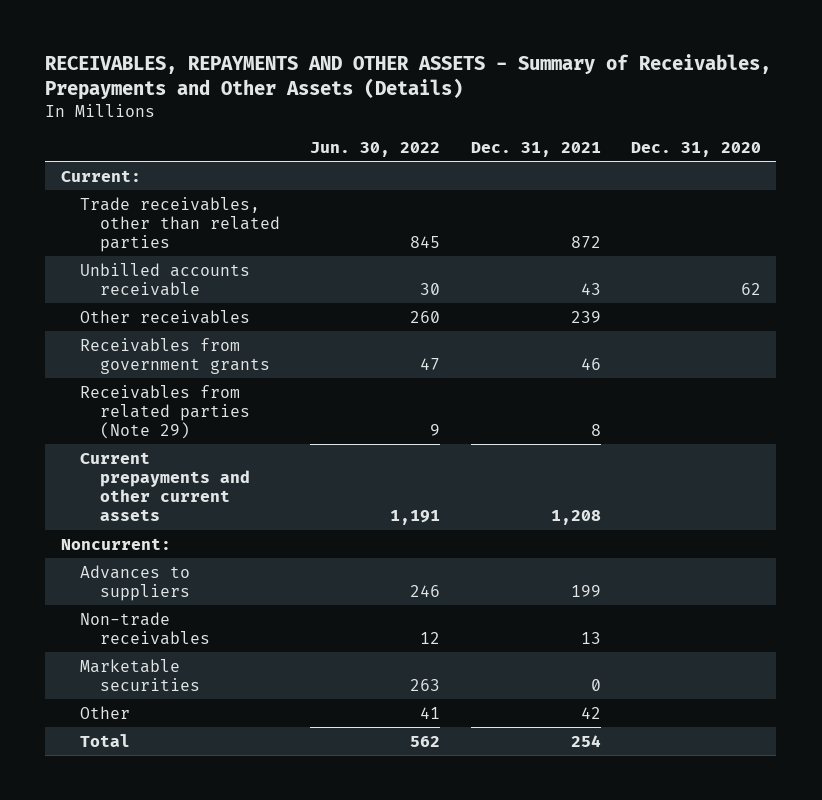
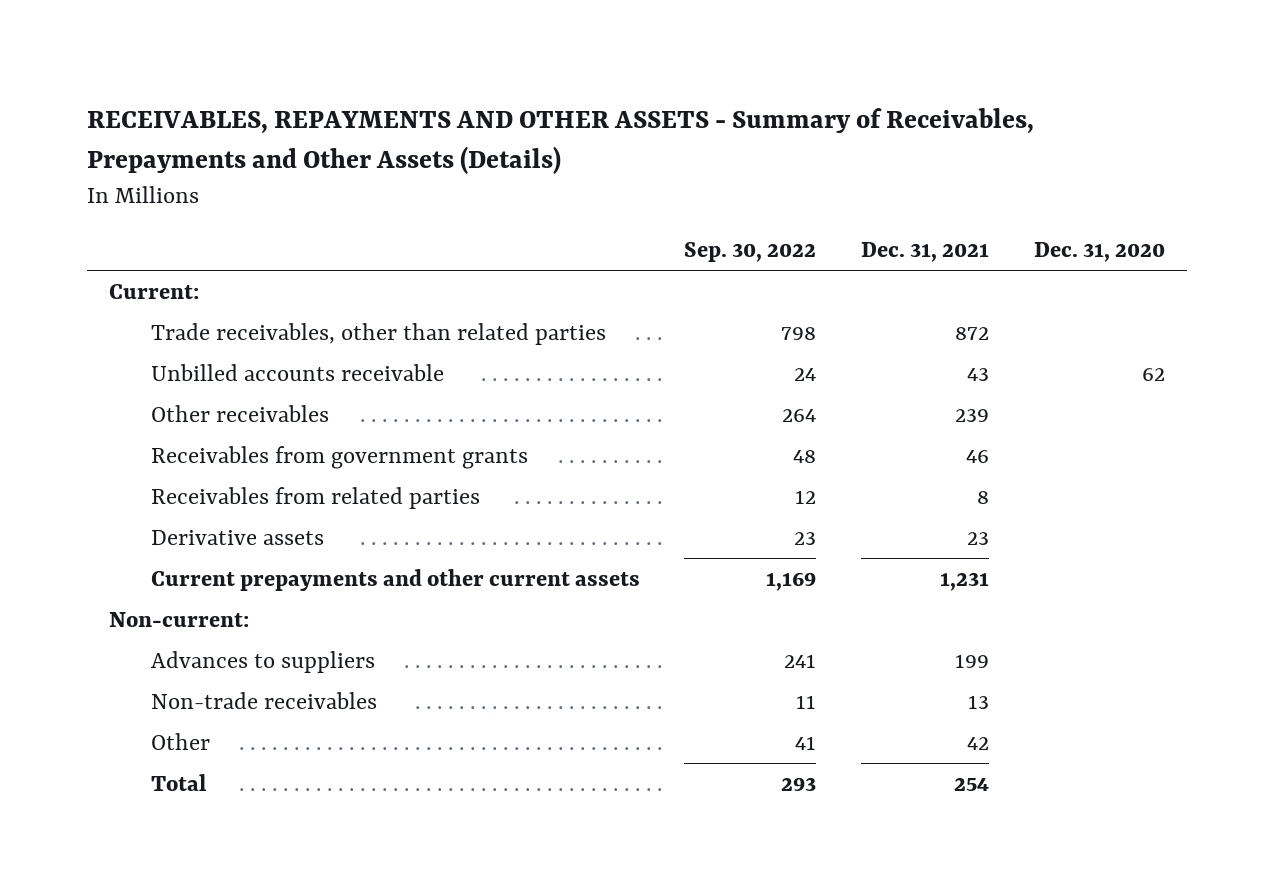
- | Jun. 30, 2022 | Dec. 31, 2021 | Dec. 31, 2020
+ | Sep. 30, 2022 | Dec. 31, 2021 | Dec. 31, 2020
- Receivables from related parties (Note 29) | 9 | 8 |
- Current prepayments and other current assets | 1,191 | 1,208 |
- Noncurrent:
+ Receivables from related parties | 12 | 8 |
+ Derivative assets | 23 | 23 |
+ Current prepayments and other current assets | 1,169 | 1,231 |
+ Non-current:
- Marketable securities | 263 | 0 |

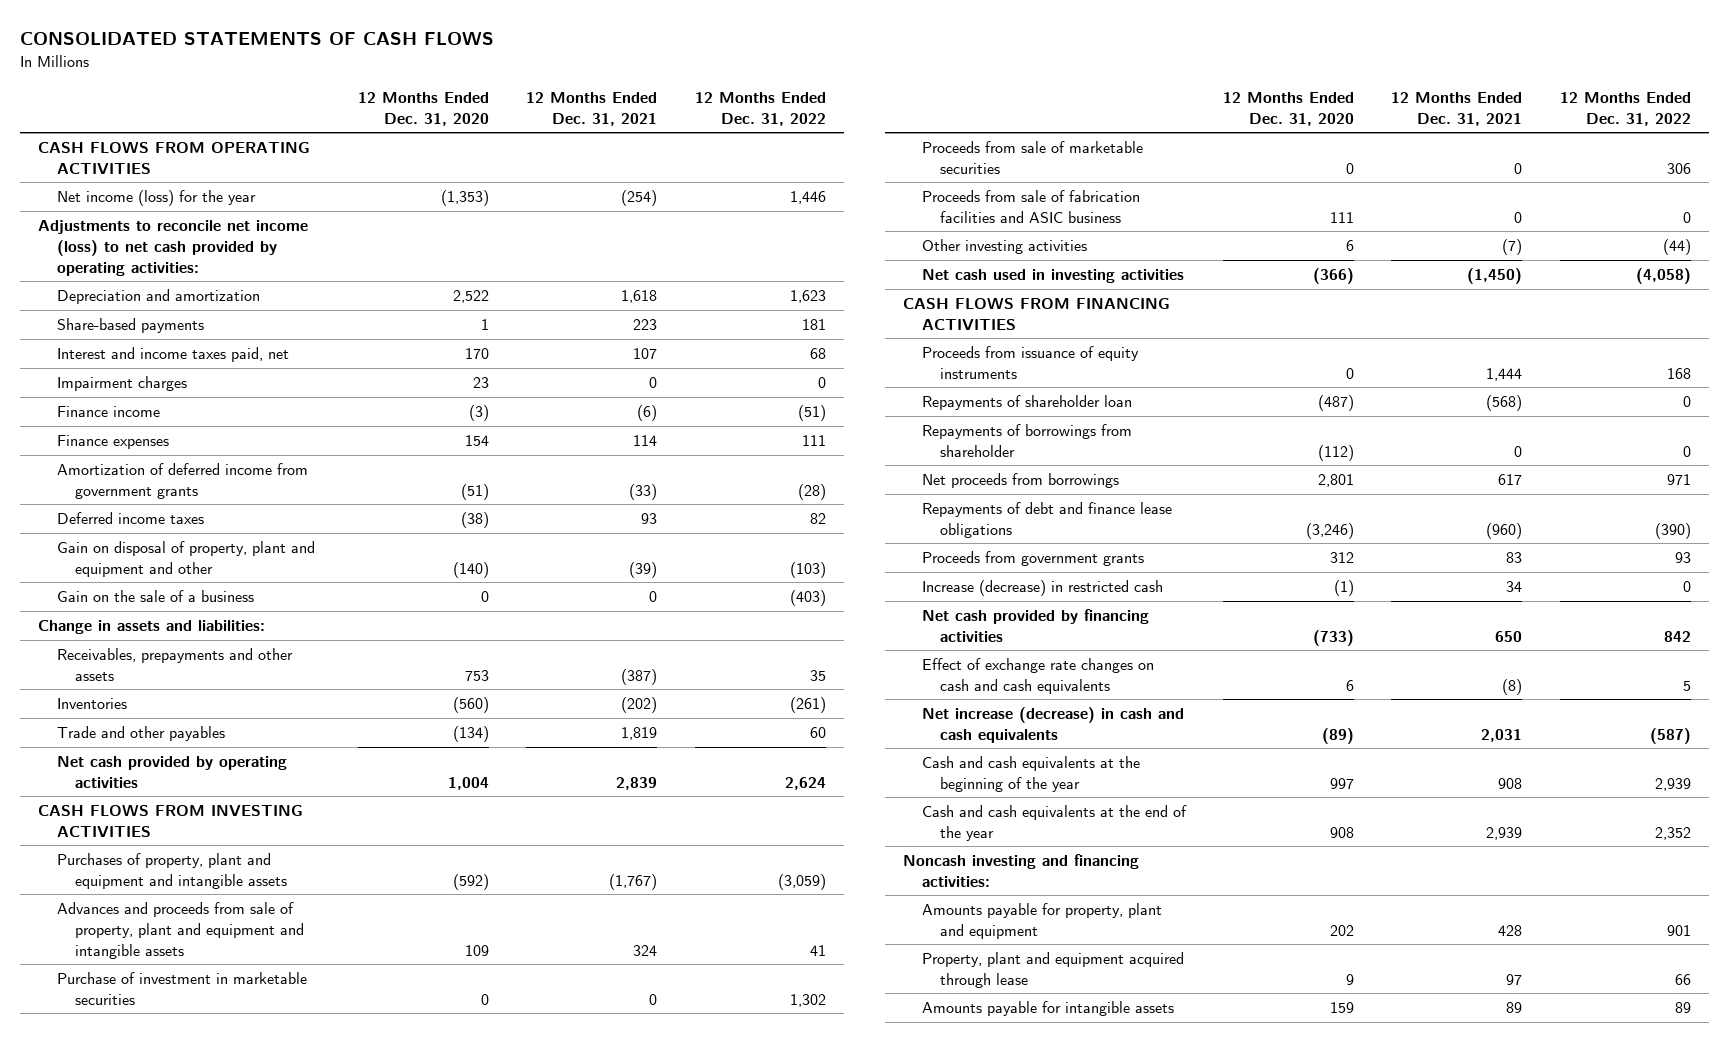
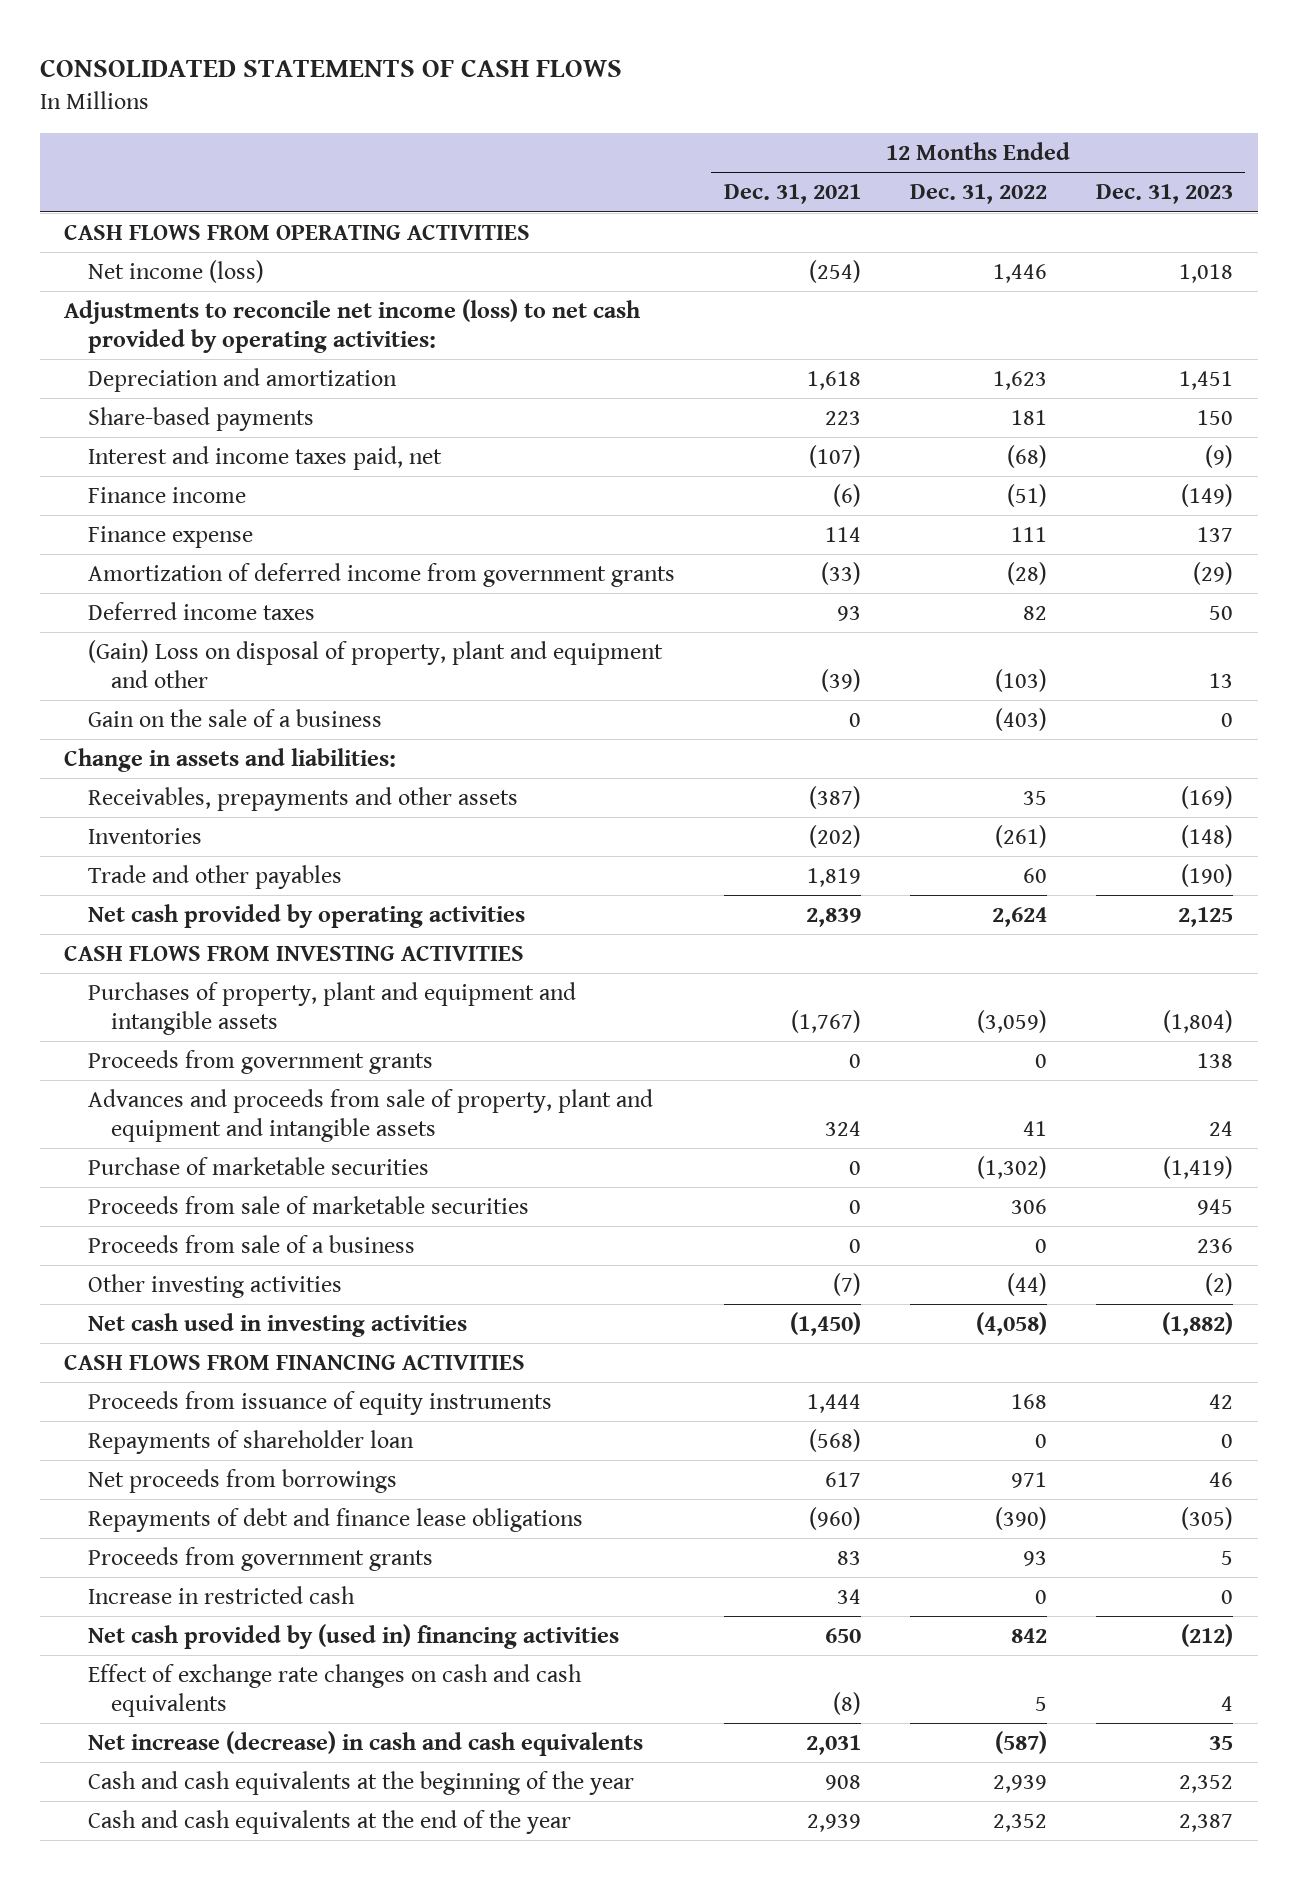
- | 12 Months Ended Dec. 31, 2020 | 12 Months Ended Dec. 31, 2021 | 12 Months Ended Dec. 31, 2022
+ | 12 Months Ended Dec. 31, 2021 | 12 Months Ended Dec. 31, 2022 | 12 Months Ended Dec. 31, 2023
- Net income (loss) for the year | (1,353) | (254) | 1,446
+ Net income (loss) | (254) | 1,446 | 1,018
- Interest and income taxes paid, net | 170 | 107 | 68
- Impairment charges | 23 | 0 | 0
+ Interest and income taxes paid, net | (107) | (68) | (9)
- Finance expenses | 154 | 114 | 111
+ Finance expense | 114 | 111 | 137
- Gain on disposal of property, plant and equipment and other | (140) | (39) | (103)
+ (Gain) Loss on disposal of property, plant and equipment and other | (39) | (103) | 13
+ Proceeds from government grants | 0 | 0 | 138
- Purchase of investment in marketable securities | 0 | 0 | 1,302
+ Purchase of marketable securities | 0 | (1,302) | (1,419)
- Proceeds from sale of fabrication facilities and ASIC business | 111 | 0 | 0
+ Proceeds from sale of a business | 0 | 0 | 236
- Repayments of borrowings from shareholder | (112) | 0 | 0
- Increase (decrease) in restricted cash | (1) | 34 | 0
- Net cash provided by financing activities | (733) | 650 | 842
+ Increase in restricted cash | 34 | 0 | 0
+ Net cash provided by (used in) financing activities | 650 | 842 | (212)
- Noncash investing and financing activities:
- Amounts payable for property, plant and equipment | 202 | 428 | 901
- Property, plant and equipment acquired through lease | 9 | 97 | 66
- Amounts payable for intangible assets | 159 | 89 | 89

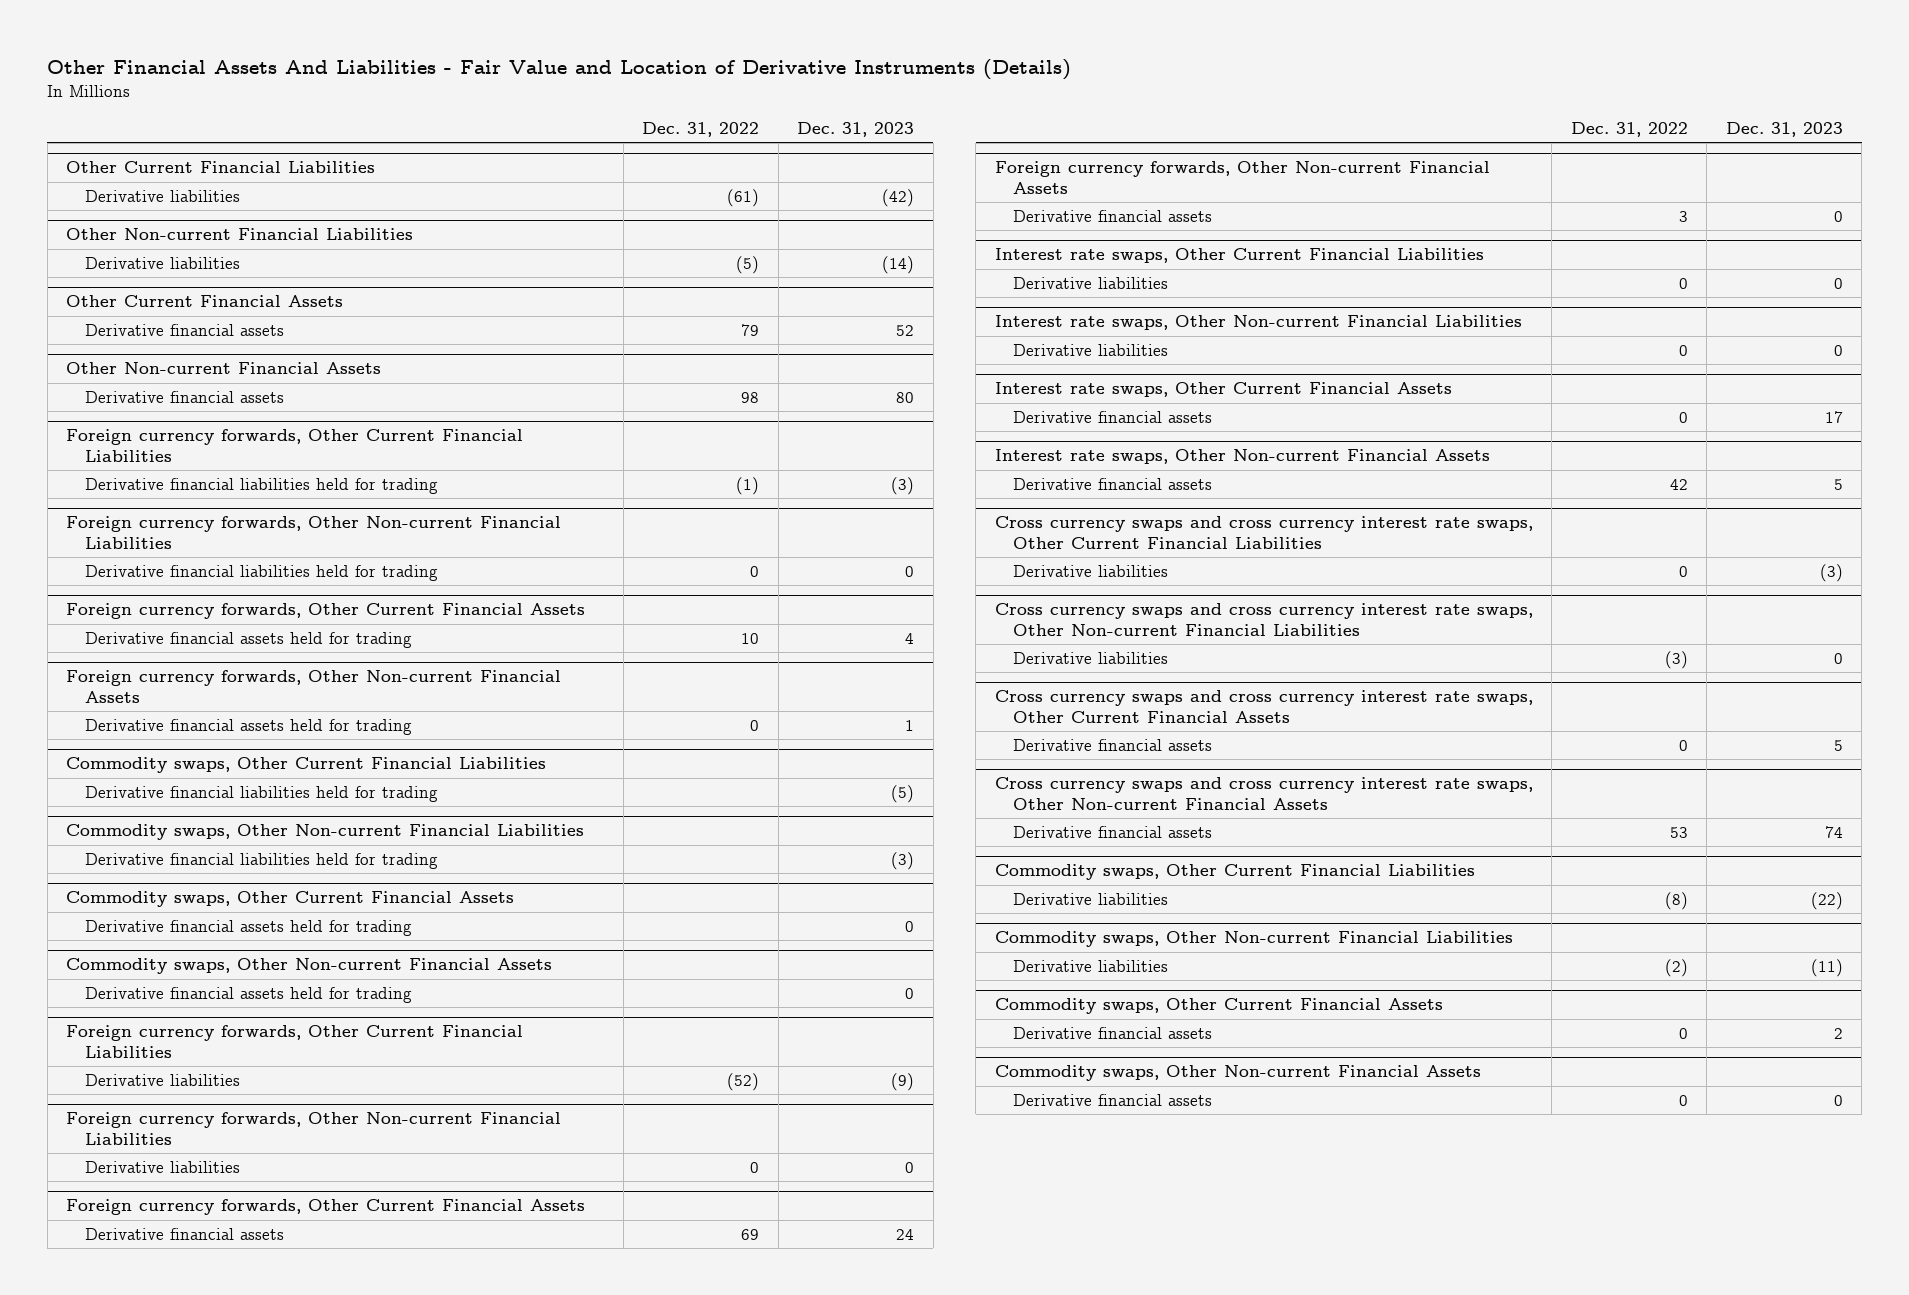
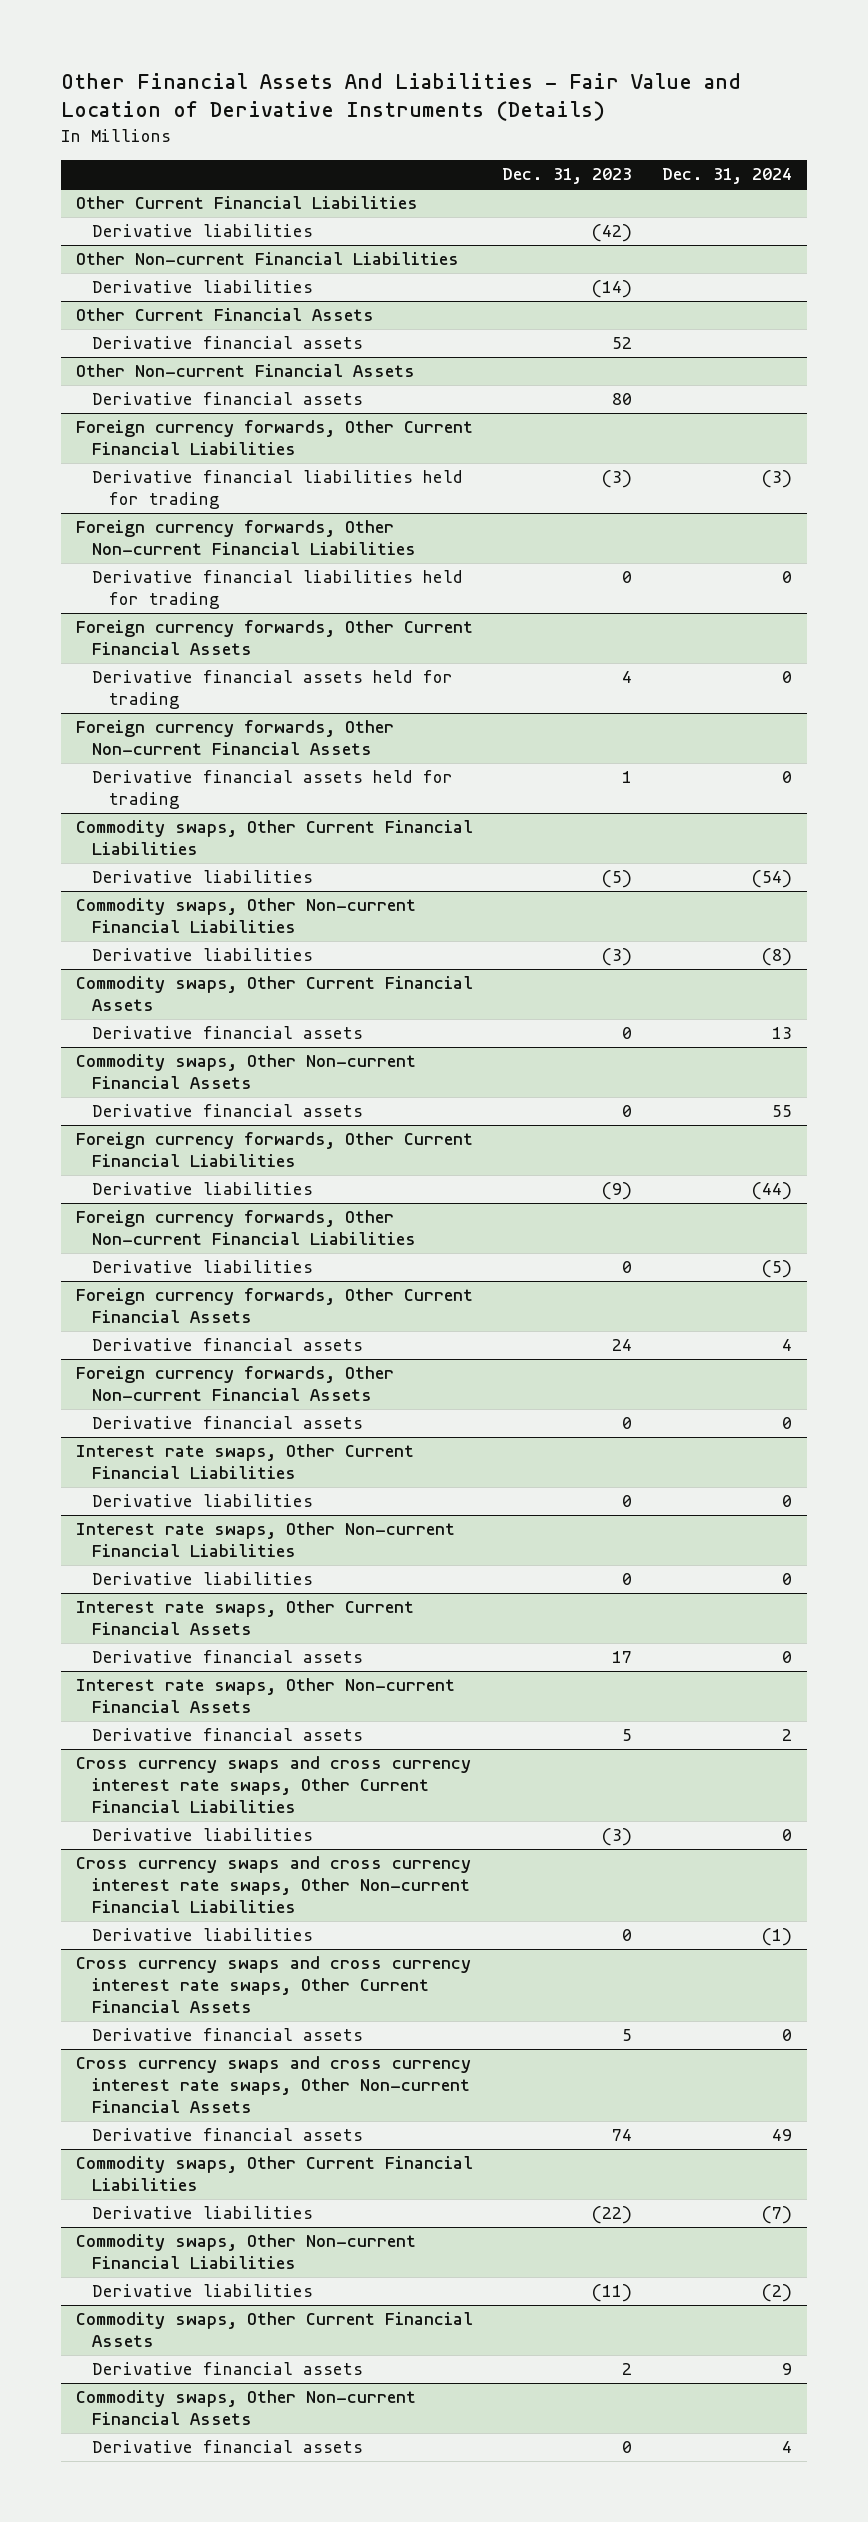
- | Dec. 31, 2022 | Dec. 31, 2023
+ | Dec. 31, 2023 | Dec. 31, 2024
@ Commodity swaps, Other Current Financial Liabilities
- Derivative financial liabilities held for trading | | (5)
+ Derivative liabilities | (5) | (54)
@ Commodity swaps, Other Non-current Financial Liabilities
- Derivative financial liabilities held for trading | | (3)
+ Derivative liabilities | (3) | (8)
@ Commodity swaps, Other Current Financial Assets
- Derivative financial assets held for trading | | 0
+ Derivative financial assets | 0 | 13
@ Commodity swaps, Other Non-current Financial Assets
- Derivative financial assets held for trading | | 0
+ Derivative financial assets | 0 | 55

